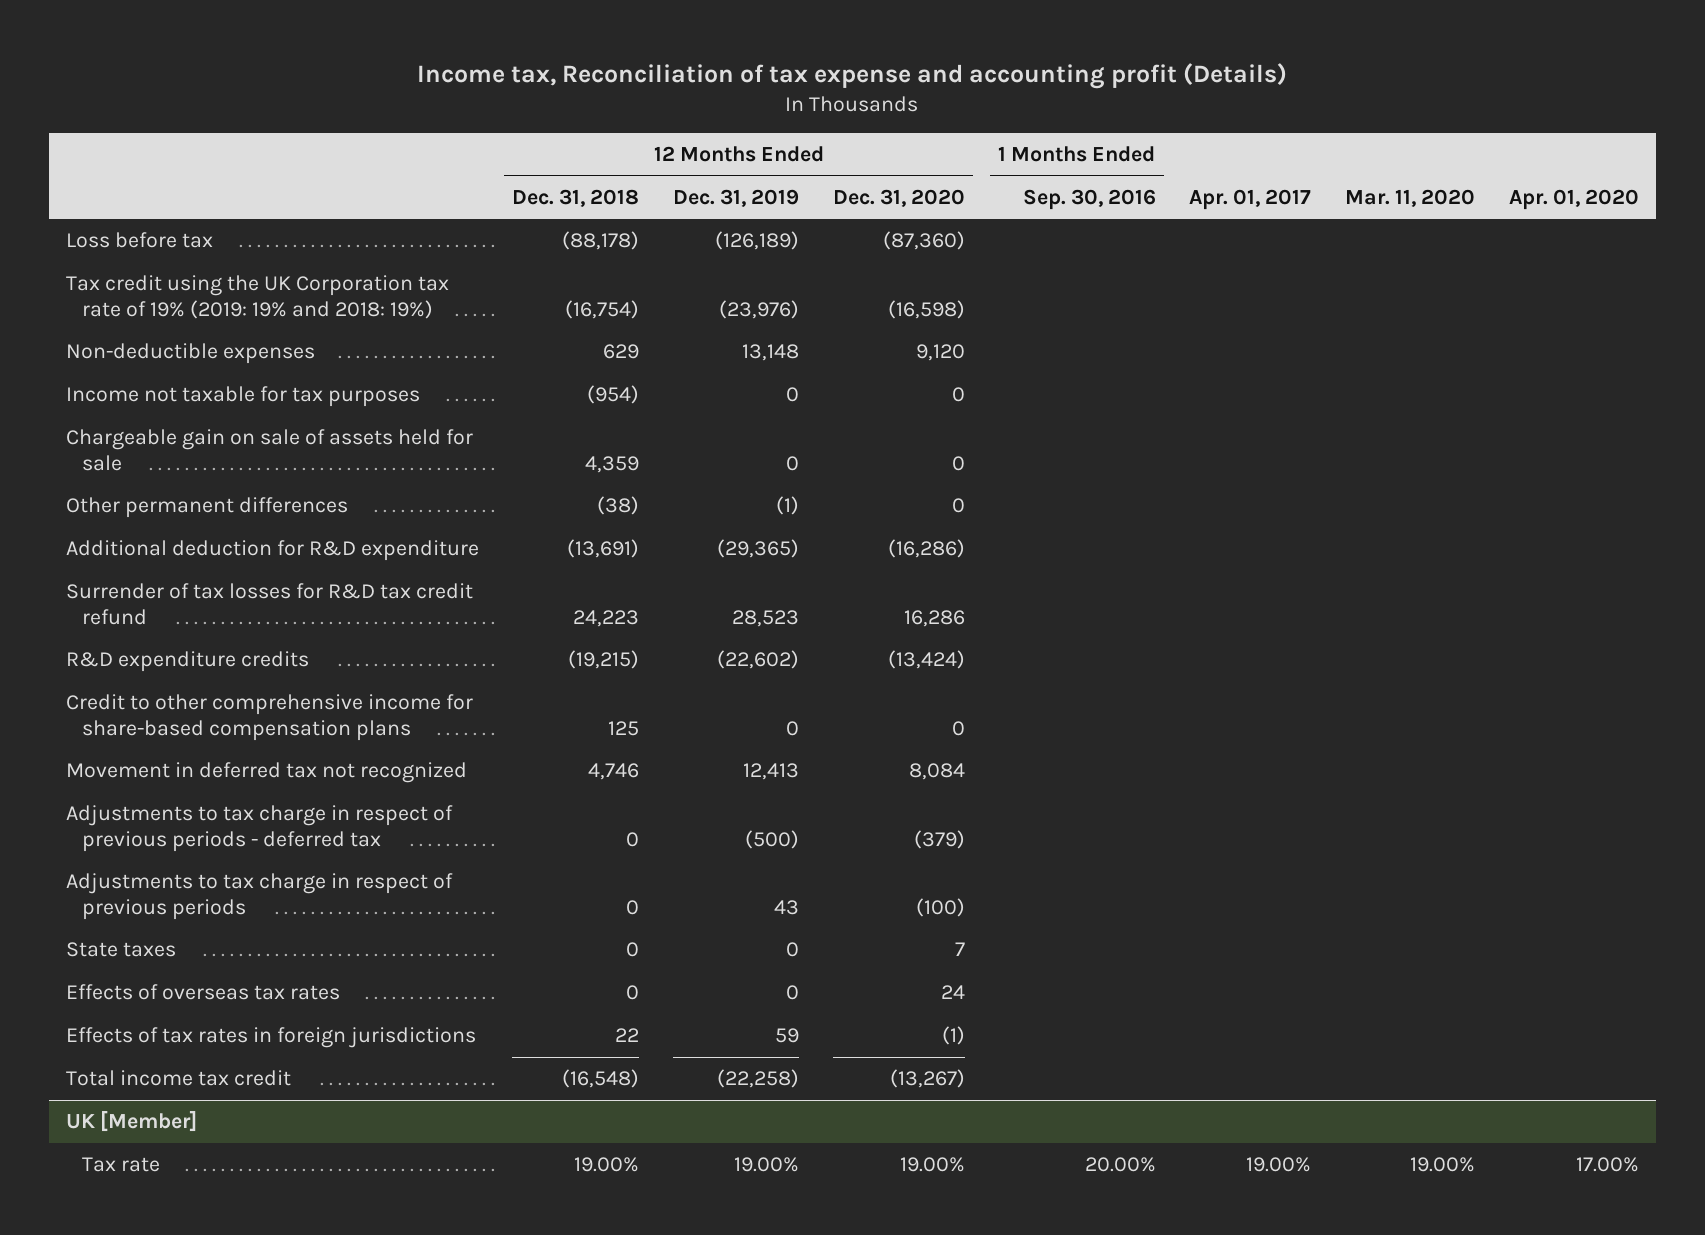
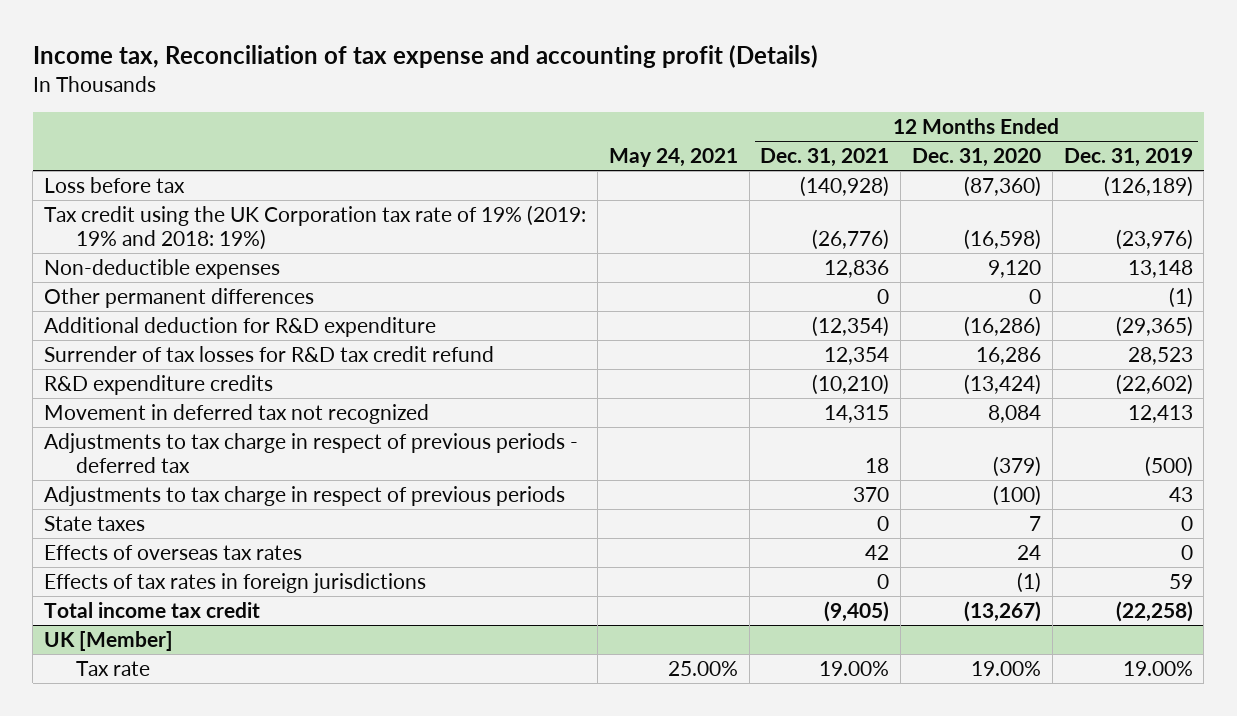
- | 12 Months Ended Dec. 31, 2018 | 12 Months Ended Dec. 31, 2019 | 12 Months Ended Dec. 31, 2020 | 1 Months Ended Sep. 30, 2016 | Apr. 01, 2017 | Mar. 11, 2020 | Apr. 01, 2020
+ | May 24, 2021 | 12 Months Ended Dec. 31, 2021 | 12 Months Ended Dec. 31, 2020 | 12 Months Ended Dec. 31, 2019
- Income not taxable for tax purposes | (954) | 0 | 0 | | | |
- Chargeable gain on sale of assets held for sale | 4,359 | 0 | 0 | | | |
- Credit to other comprehensive income for share-based compensation plans | 125 | 0 | 0 | | | |

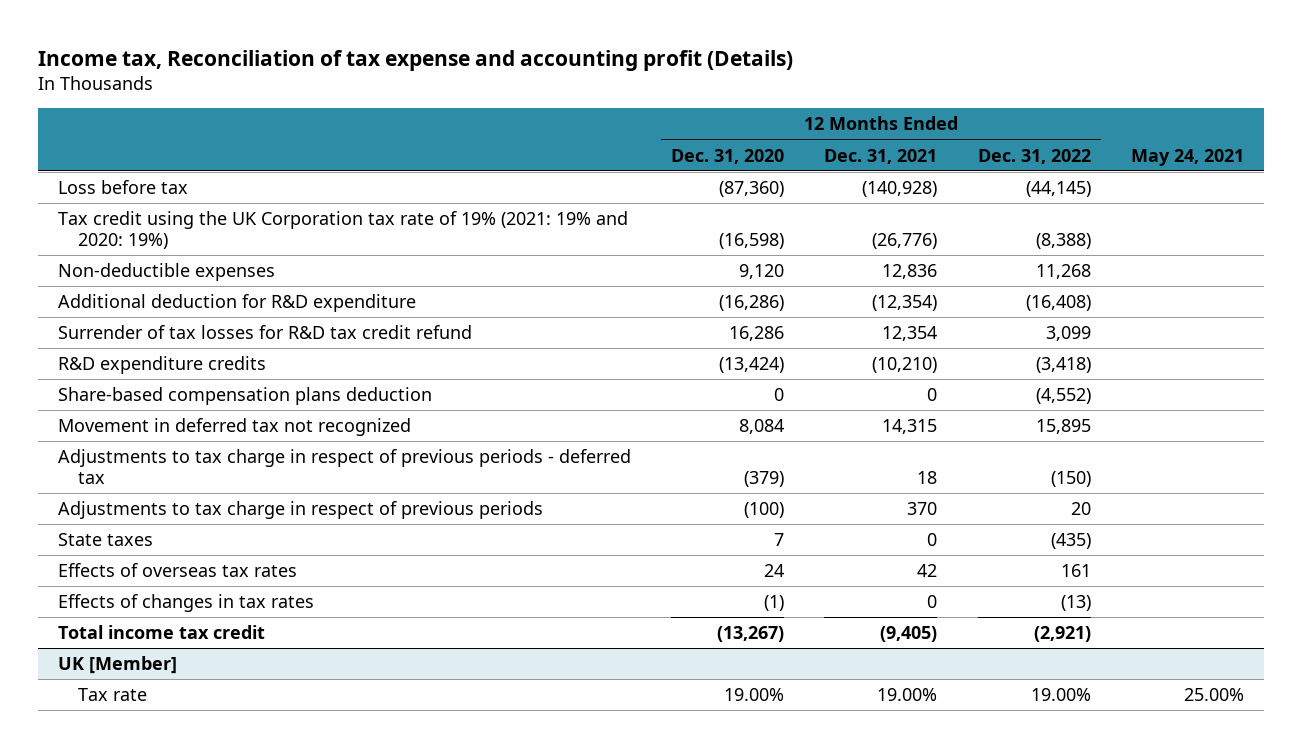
- | May 24, 2021 | 12 Months Ended Dec. 31, 2021 | 12 Months Ended Dec. 31, 2020 | 12 Months Ended Dec. 31, 2019
+ | 12 Months Ended Dec. 31, 2020 | 12 Months Ended Dec. 31, 2021 | 12 Months Ended Dec. 31, 2022 | May 24, 2021
- Tax credit using the UK Corporation tax rate of 19% (2019: 19% and 2018: 19%) | | (26,776) | (16,598) | (23,976)
+ Tax credit using the UK Corporation tax rate of 19% (2021: 19% and 2020: 19%) | (16,598) | (26,776) | (8,388) |
- Other permanent differences | | 0 | 0 | (1)
+ Share-based compensation plans deduction | 0 | 0 | (4,552) |
- Effects of tax rates in foreign jurisdictions | | 0 | (1) | 59
+ Effects of changes in tax rates | (1) | 0 | (13) |

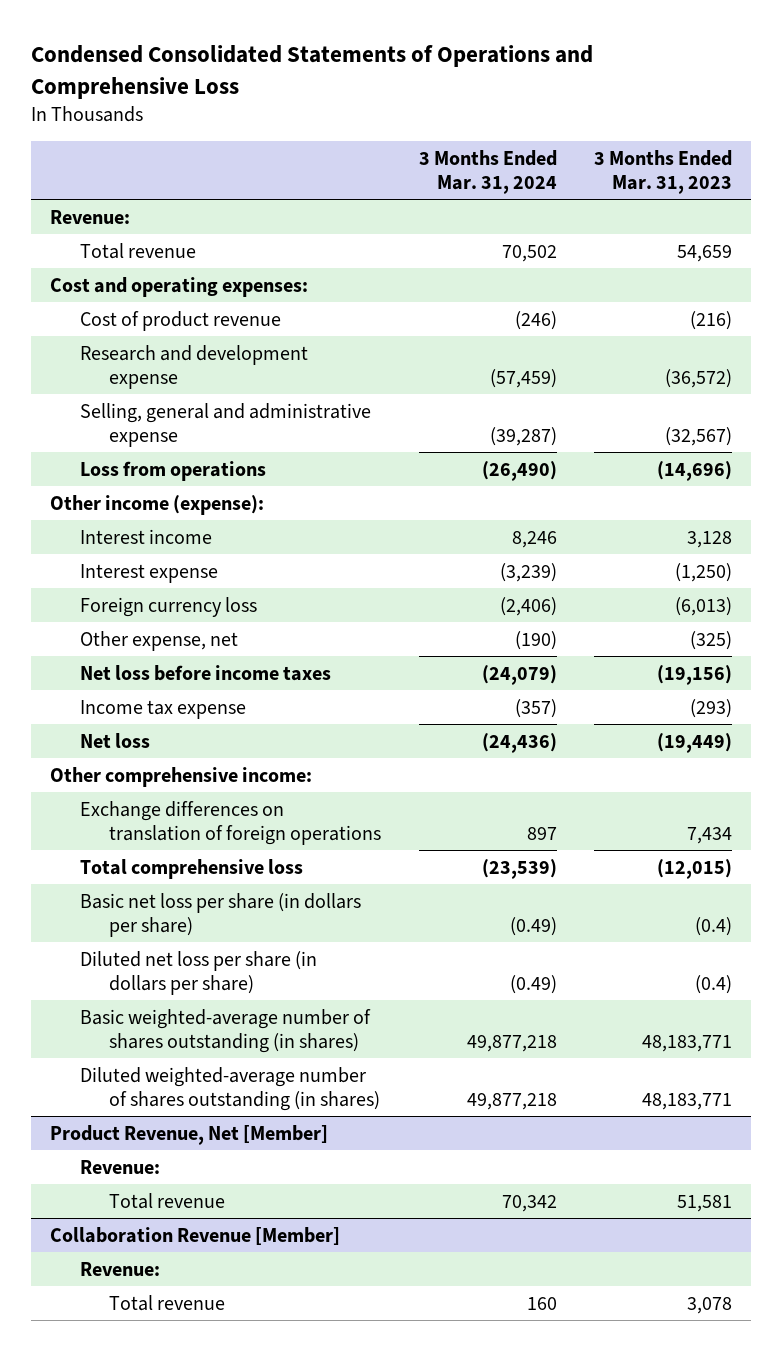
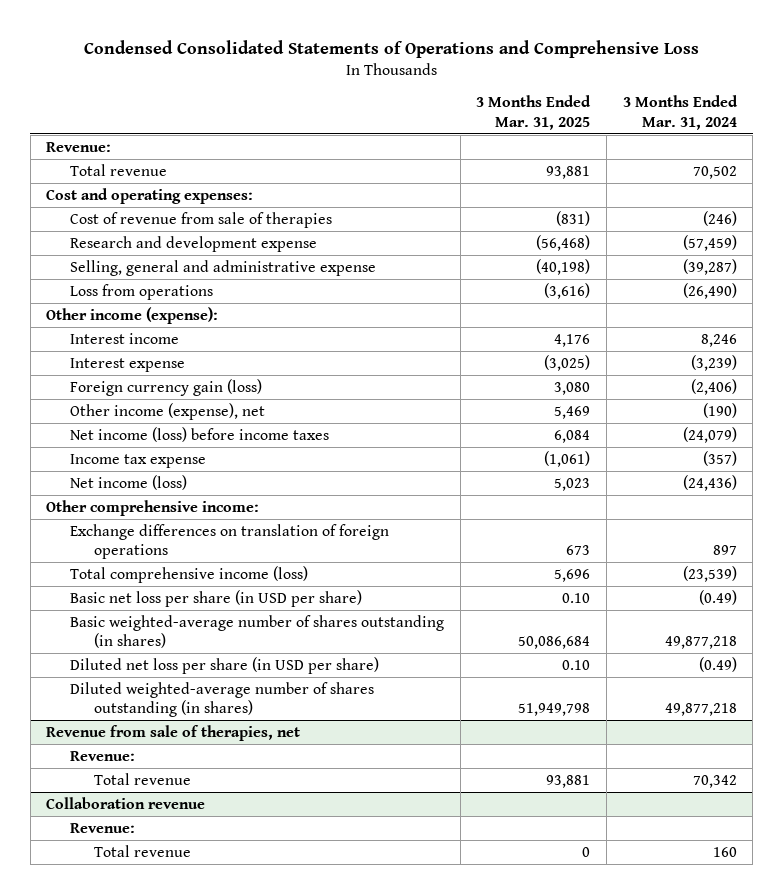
- | 3 Months Ended Mar. 31, 2024 | 3 Months Ended Mar. 31, 2023
+ | 3 Months Ended Mar. 31, 2025 | 3 Months Ended Mar. 31, 2024
- Cost of product revenue | (246) | (216)
+ Cost of revenue from sale of therapies | (831) | (246)
- Foreign currency loss | (2,406) | (6,013)
- Other expense, net | (190) | (325)
- Net loss before income taxes | (24,079) | (19,156)
+ Foreign currency gain (loss) | 3,080 | (2,406)
+ Other income (expense), net | 5,469 | (190)
+ Net income (loss) before income taxes | 6,084 | (24,079)
- Net loss | (24,436) | (19,449)
+ Net income (loss) | 5,023 | (24,436)
- Total comprehensive loss | (23,539) | (12,015)
- Basic net loss per share (in dollars per share) | (0.49) | (0.4)
- Diluted net loss per share (in dollars per share) | (0.49) | (0.4)
+ Total comprehensive income (loss) | 5,696 | (23,539)
+ Basic net loss per share (in USD per share) | 0.10 | (0.49)
+ Diluted net loss per share (in USD per share) | 0.10 | (0.49)
- Product Revenue, Net [Member]
+ Revenue from sale of therapies, net
- Collaboration Revenue [Member]
+ Collaboration revenue

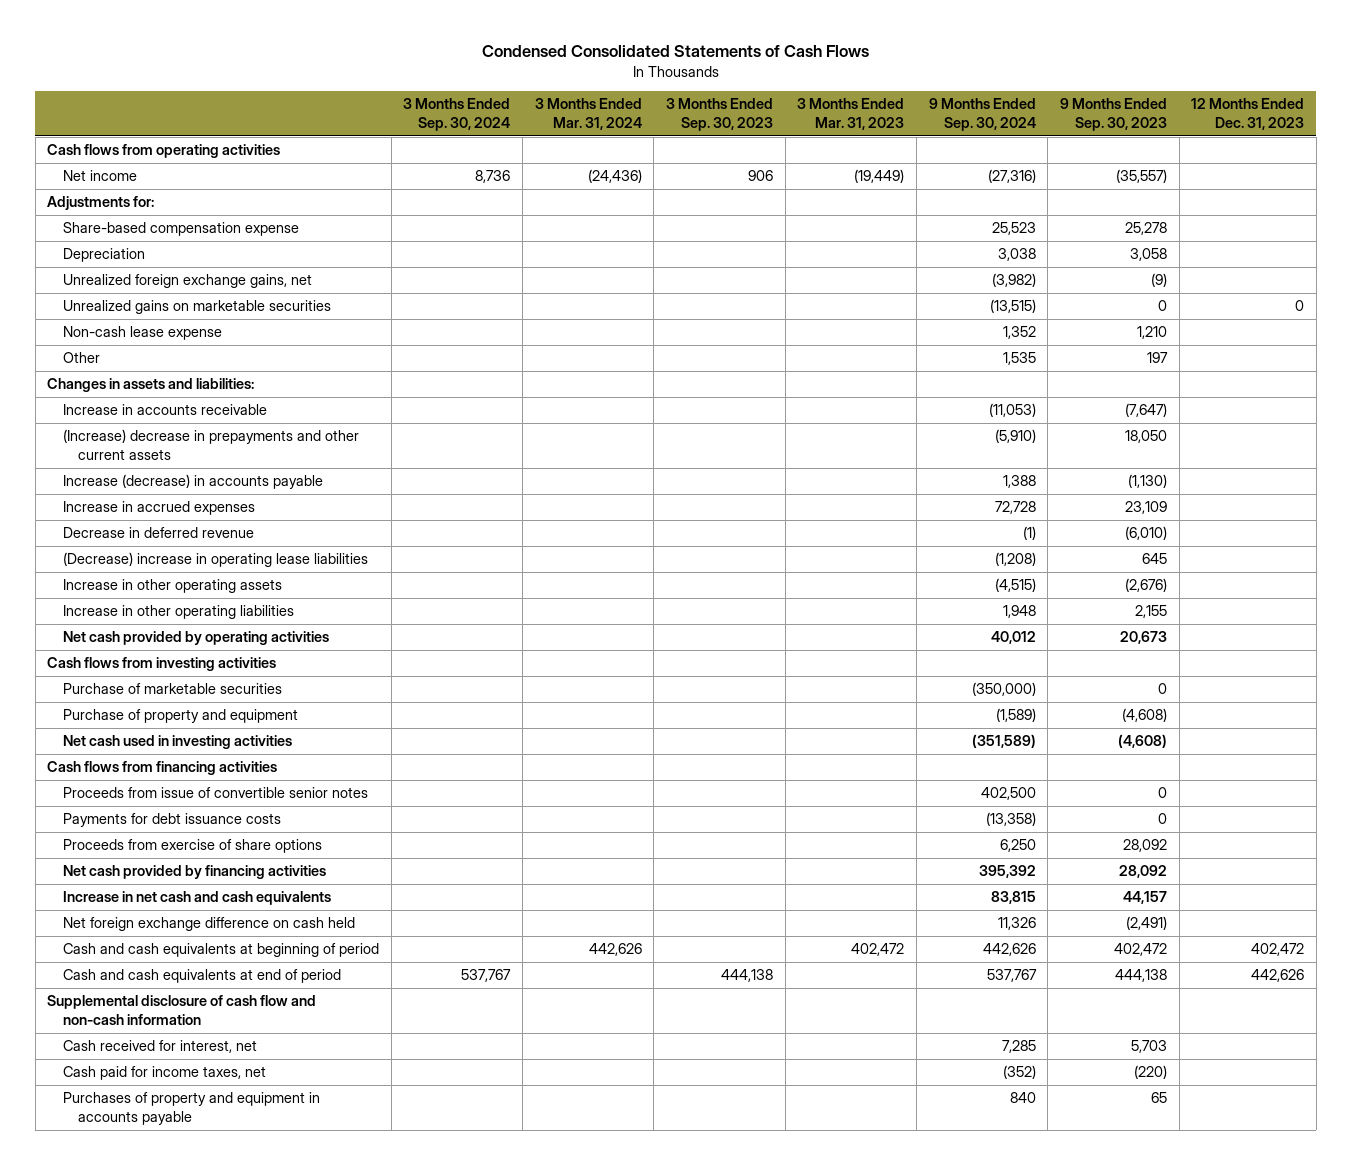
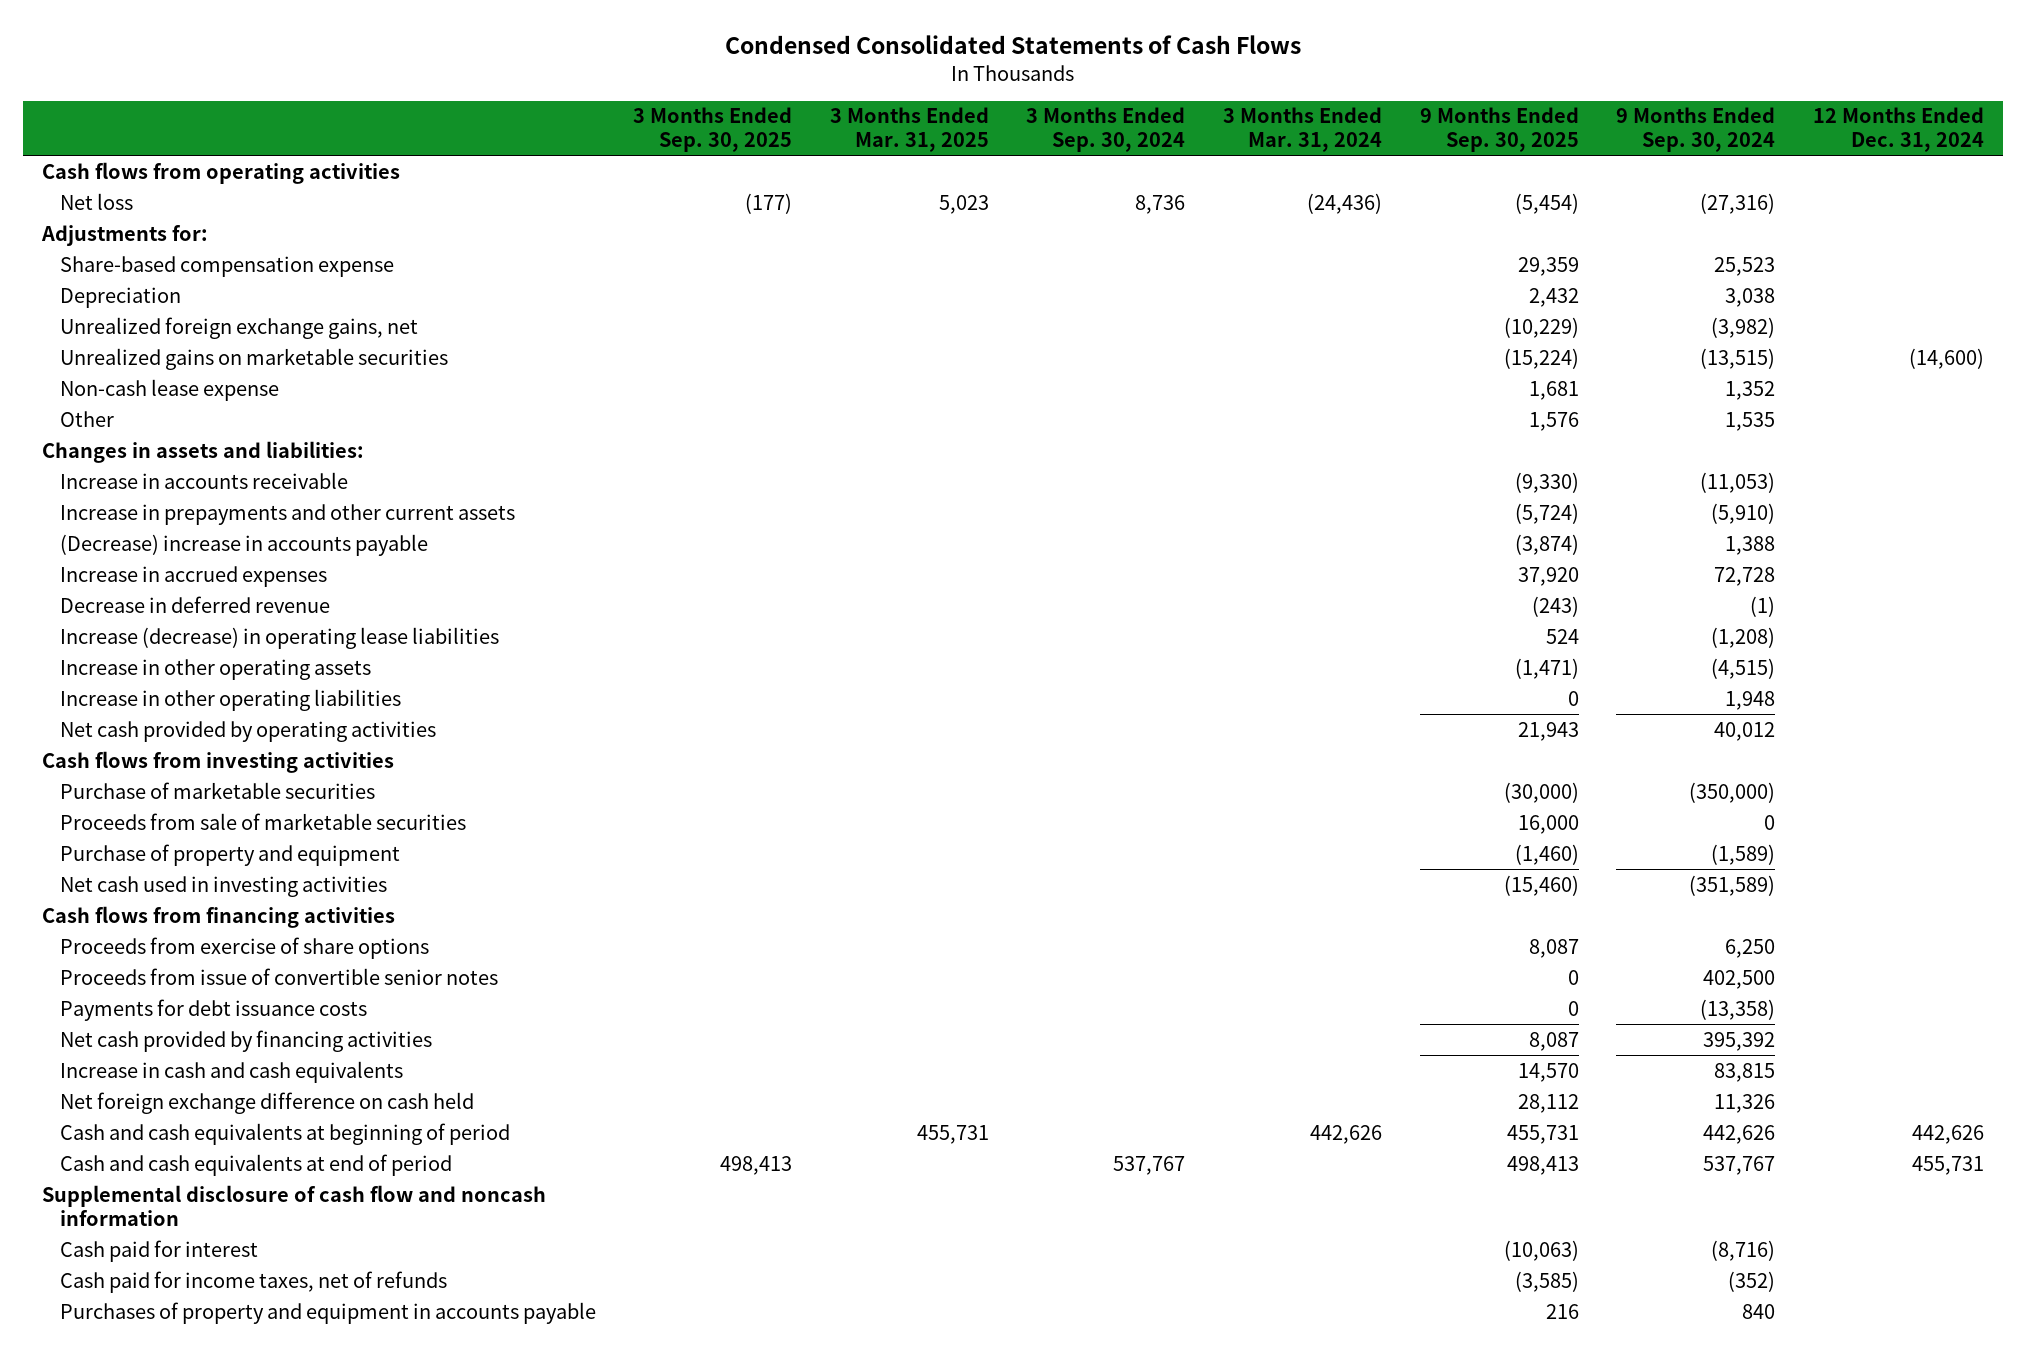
- | 3 Months Ended Sep. 30, 2024 | 3 Months Ended Mar. 31, 2024 | 3 Months Ended Sep. 30, 2023 | 3 Months Ended Mar. 31, 2023 | 9 Months Ended Sep. 30, 2024 | 9 Months Ended Sep. 30, 2023 | 12 Months Ended Dec. 31, 2023
+ | 3 Months Ended Sep. 30, 2025 | 3 Months Ended Mar. 31, 2025 | 3 Months Ended Sep. 30, 2024 | 3 Months Ended Mar. 31, 2024 | 9 Months Ended Sep. 30, 2025 | 9 Months Ended Sep. 30, 2024 | 12 Months Ended Dec. 31, 2024
- Net income | 8,736 | (24,436) | 906 | (19,449) | (27,316) | (35,557) |
+ Net loss | (177) | 5,023 | 8,736 | (24,436) | (5,454) | (27,316) |
- (Increase) decrease in prepayments and other current assets | | | | | (5,910) | 18,050 |
- Increase (decrease) in accounts payable | | | | | 1,388 | (1,130) |
+ Increase in prepayments and other current assets | | | | | (5,724) | (5,910) |
+ (Decrease) increase in accounts payable | | | | | (3,874) | 1,388 |
- (Decrease) increase in operating lease liabilities | | | | | (1,208) | 645 |
+ Increase (decrease) in operating lease liabilities | | | | | 524 | (1,208) |
+ Proceeds from sale of marketable securities | | | | | 16,000 | 0 |
moved up: Proceeds from exercise of share options | | | | | 8,087 | 6,250 |
- Increase in net cash and cash equivalents | | | | | 83,815 | 44,157 |
+ Increase in cash and cash equivalents | | | | | 14,570 | 83,815 |
- Supplemental disclosure of cash flow and non-cash information
- Cash received for interest, net | | | | | 7,285 | 5,703 |
- Cash paid for income taxes, net | | | | | (352) | (220) |
+ Supplemental disclosure of cash flow and noncash information
+ Cash paid for interest | | | | | (10,063) | (8,716) |
+ Cash paid for income taxes, net of refunds | | | | | (3,585) | (352) |

